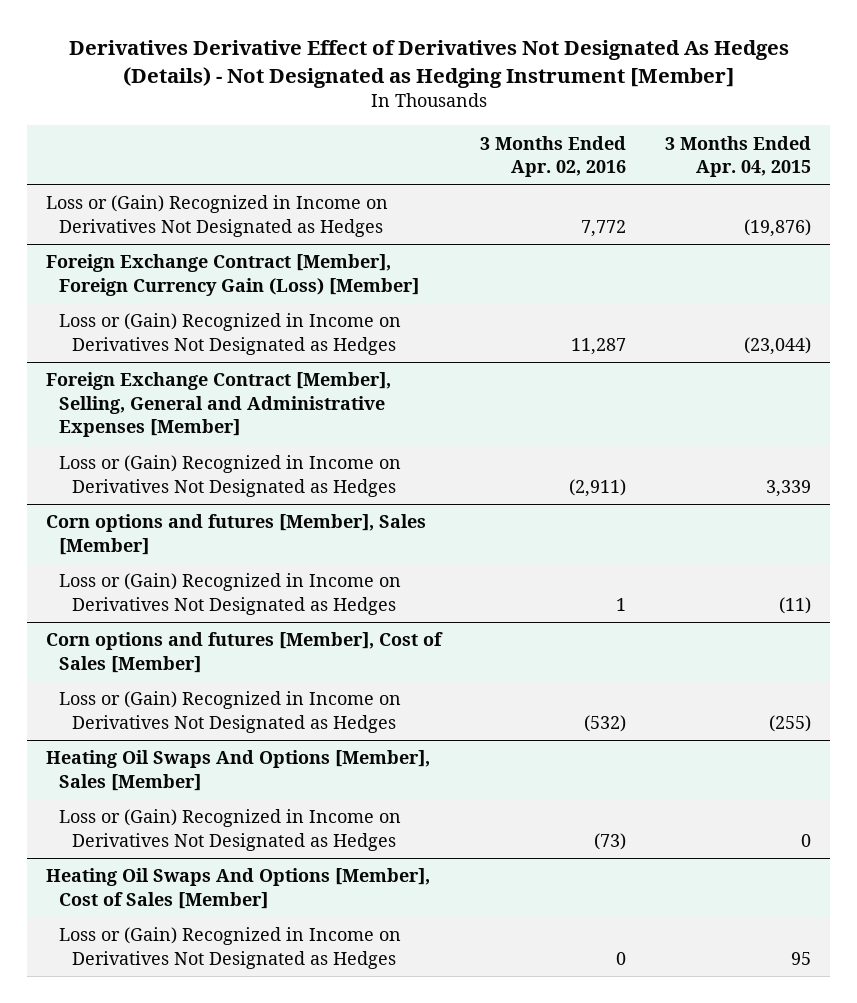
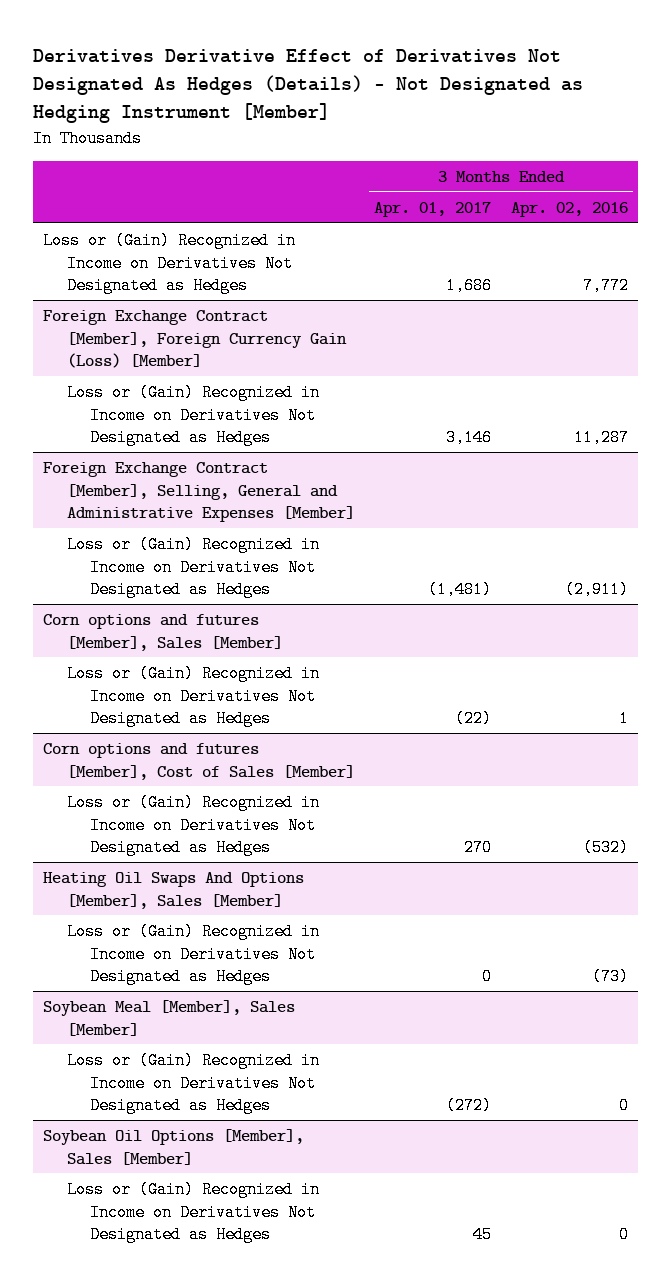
- | 3 Months Ended Apr. 02, 2016 | 3 Months Ended Apr. 04, 2015
+ | 3 Months Ended Apr. 01, 2017 | 3 Months Ended Apr. 02, 2016
- Heating Oil Swaps And Options [Member], Cost of Sales [Member]
+ Soybean Meal [Member], Sales [Member]
+ Soybean Oil Options [Member], Sales [Member]
+ Loss or (Gain) Recognized in Income on Derivatives Not Designated as Hedges | 45 | 0

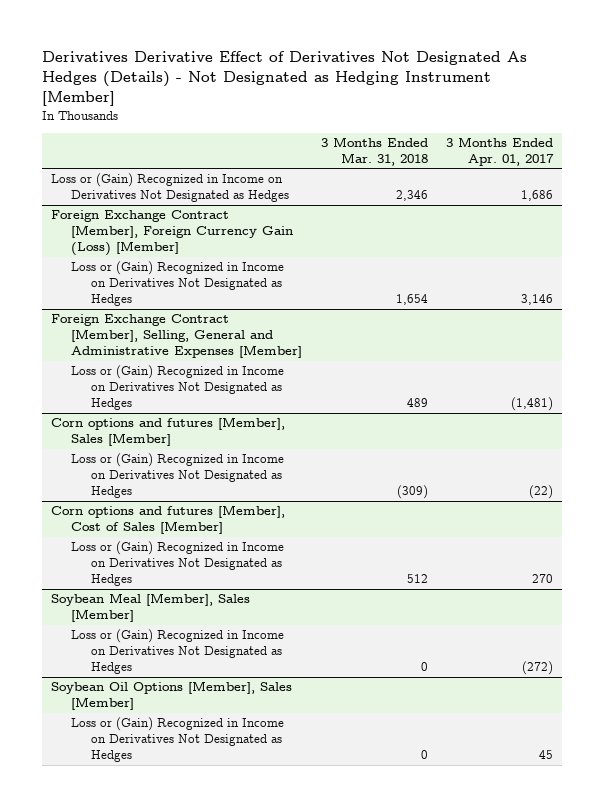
- | 3 Months Ended Apr. 01, 2017 | 3 Months Ended Apr. 02, 2016
+ | 3 Months Ended Mar. 31, 2018 | 3 Months Ended Apr. 01, 2017
- Heating Oil Swaps And Options [Member], Sales [Member]
- Loss or (Gain) Recognized in Income on Derivatives Not Designated as Hedges | 0 | (73)

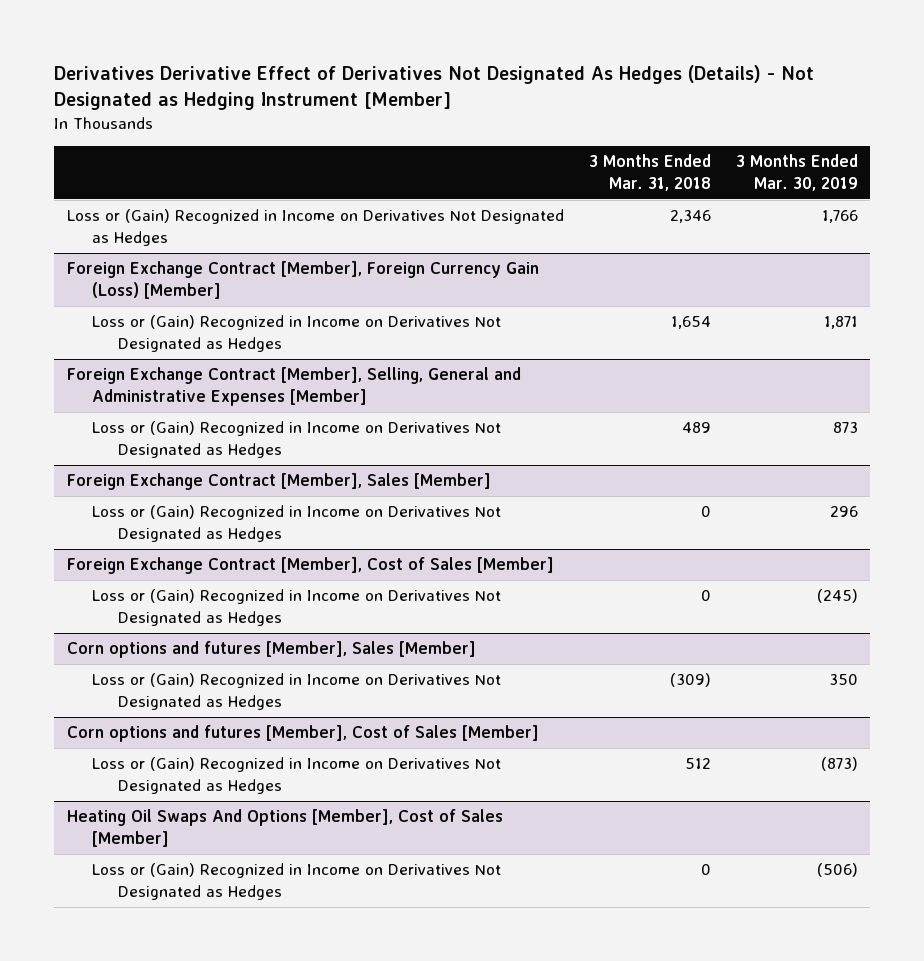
- | 3 Months Ended Mar. 31, 2018 | 3 Months Ended Apr. 01, 2017
+ | 3 Months Ended Mar. 31, 2018 | 3 Months Ended Mar. 30, 2019
+ Foreign Exchange Contract [Member], Sales [Member]
+ Loss or (Gain) Recognized in Income on Derivatives Not Designated as Hedges | 0 | 296
+ Foreign Exchange Contract [Member], Cost of Sales [Member]
+ Loss or (Gain) Recognized in Income on Derivatives Not Designated as Hedges | 0 | (245)
- Soybean Meal [Member], Sales [Member]
- Loss or (Gain) Recognized in Income on Derivatives Not Designated as Hedges | 0 | (272)
- Soybean Oil Options [Member], Sales [Member]
+ Heating Oil Swaps And Options [Member], Cost of Sales [Member]

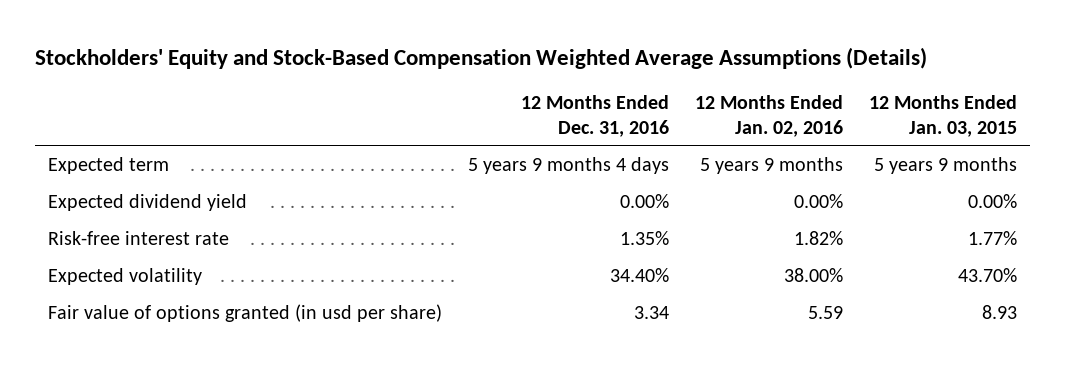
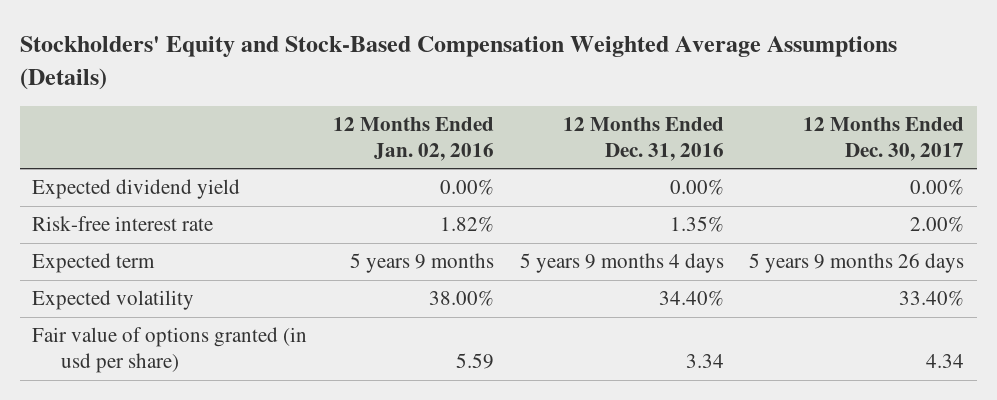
- | 12 Months Ended Dec. 31, 2016 | 12 Months Ended Jan. 02, 2016 | 12 Months Ended Jan. 03, 2015
+ | 12 Months Ended Jan. 02, 2016 | 12 Months Ended Dec. 31, 2016 | 12 Months Ended Dec. 30, 2017
moved down: Expected term | 5 years 9 months | 5 years 9 months 4 days | 5 years 9 months 26 days

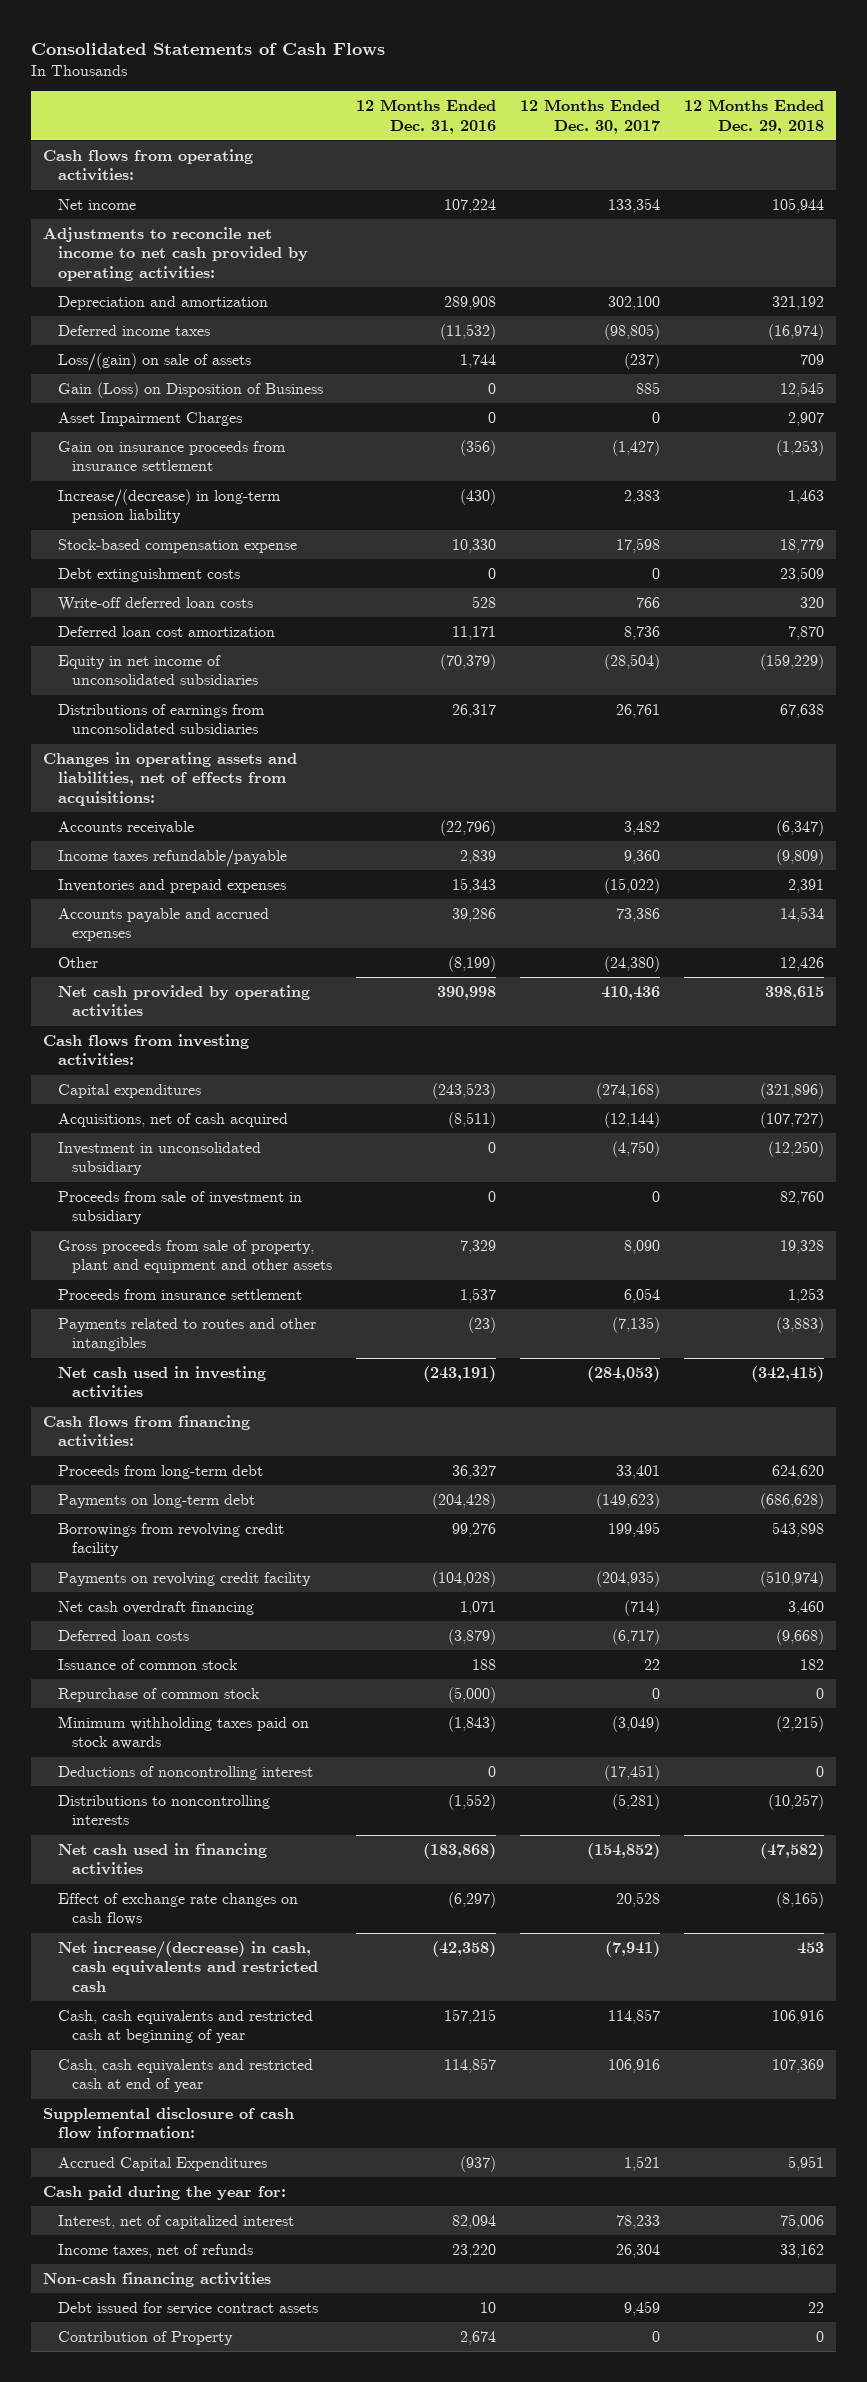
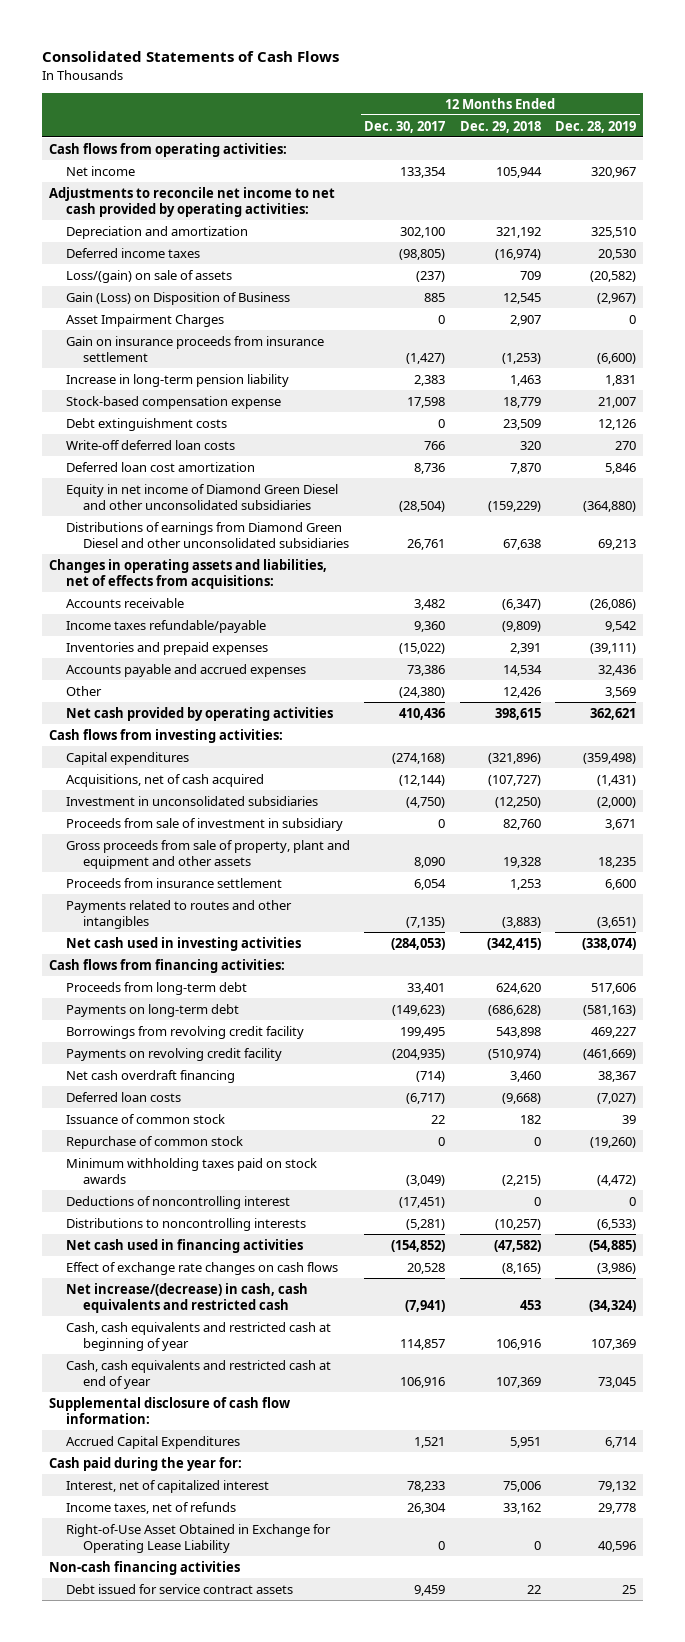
- | 12 Months Ended Dec. 31, 2016 | 12 Months Ended Dec. 30, 2017 | 12 Months Ended Dec. 29, 2018
+ | 12 Months Ended Dec. 30, 2017 | 12 Months Ended Dec. 29, 2018 | 12 Months Ended Dec. 28, 2019
- Increase/(decrease) in long-term pension liability | (430) | 2,383 | 1,463
+ Increase in long-term pension liability | 2,383 | 1,463 | 1,831
- Equity in net income of unconsolidated subsidiaries | (70,379) | (28,504) | (159,229)
- Distributions of earnings from unconsolidated subsidiaries | 26,317 | 26,761 | 67,638
+ Equity in net income of Diamond Green Diesel and other unconsolidated subsidiaries | (28,504) | (159,229) | (364,880)
+ Distributions of earnings from Diamond Green Diesel and other unconsolidated subsidiaries | 26,761 | 67,638 | 69,213
- Investment in unconsolidated subsidiary | 0 | (4,750) | (12,250)
+ Investment in unconsolidated subsidiaries | (4,750) | (12,250) | (2,000)
+ Right-of-Use Asset Obtained in Exchange for Operating Lease Liability | 0 | 0 | 40,596
- Contribution of Property | 2,674 | 0 | 0

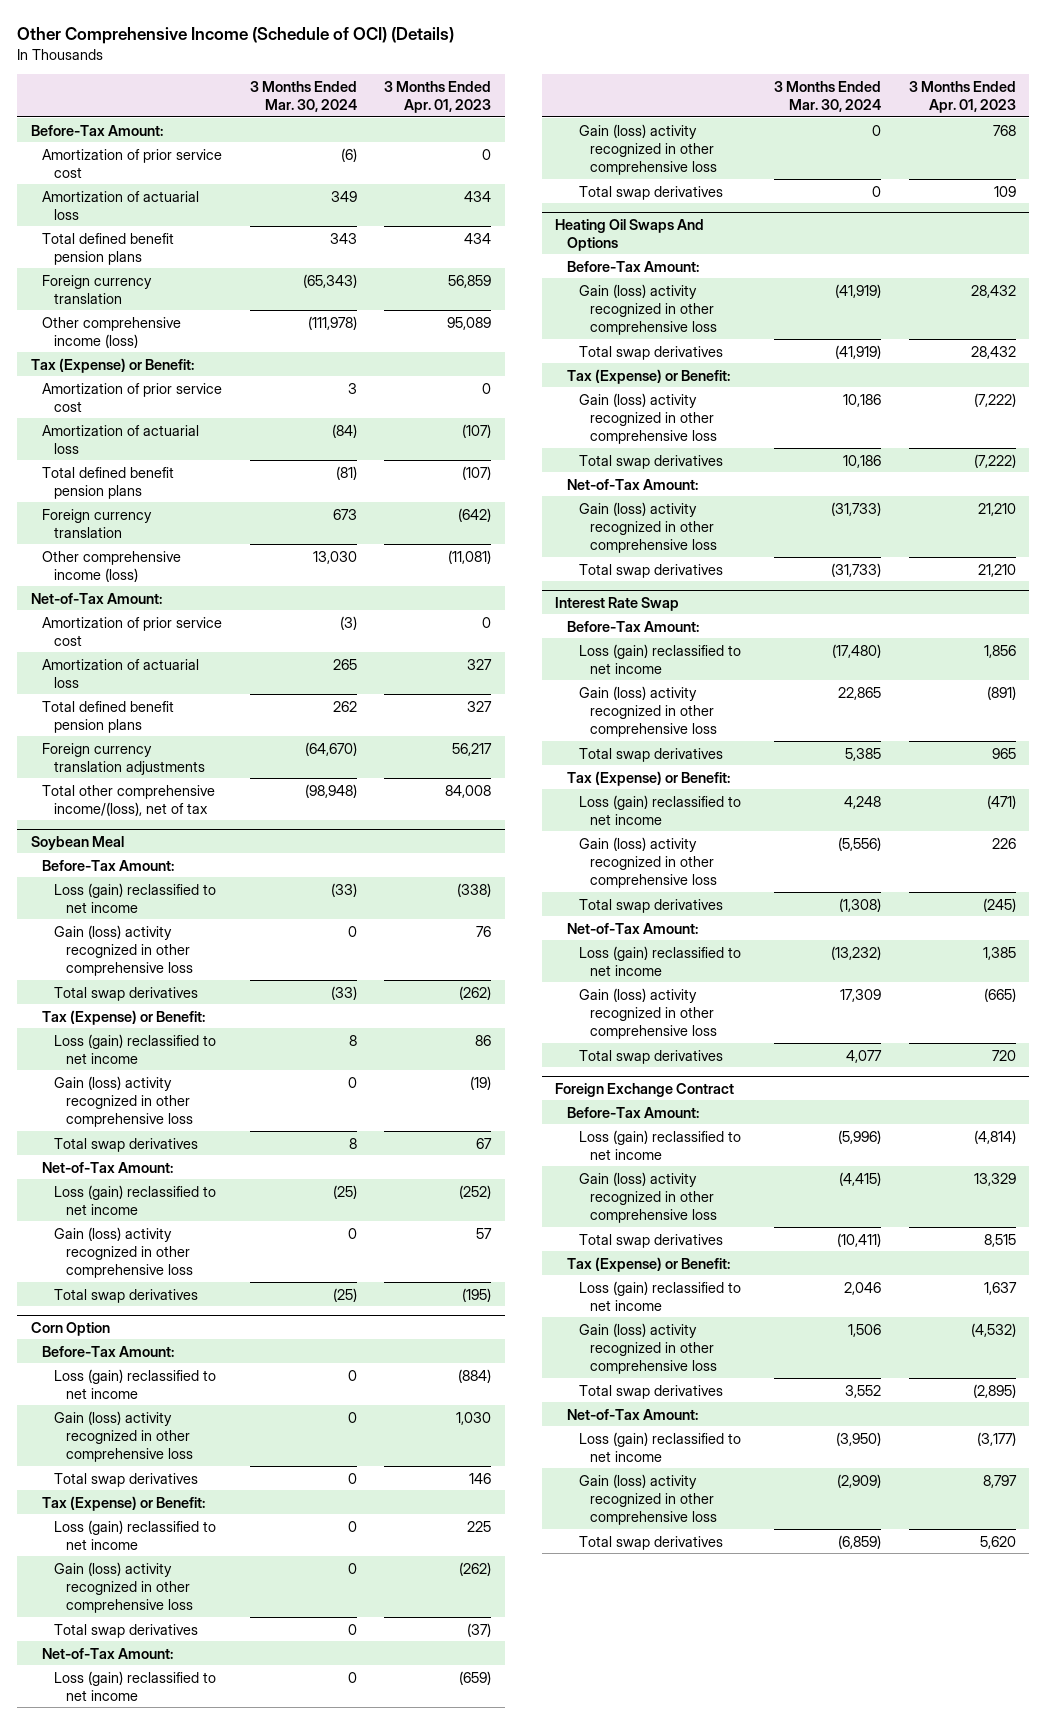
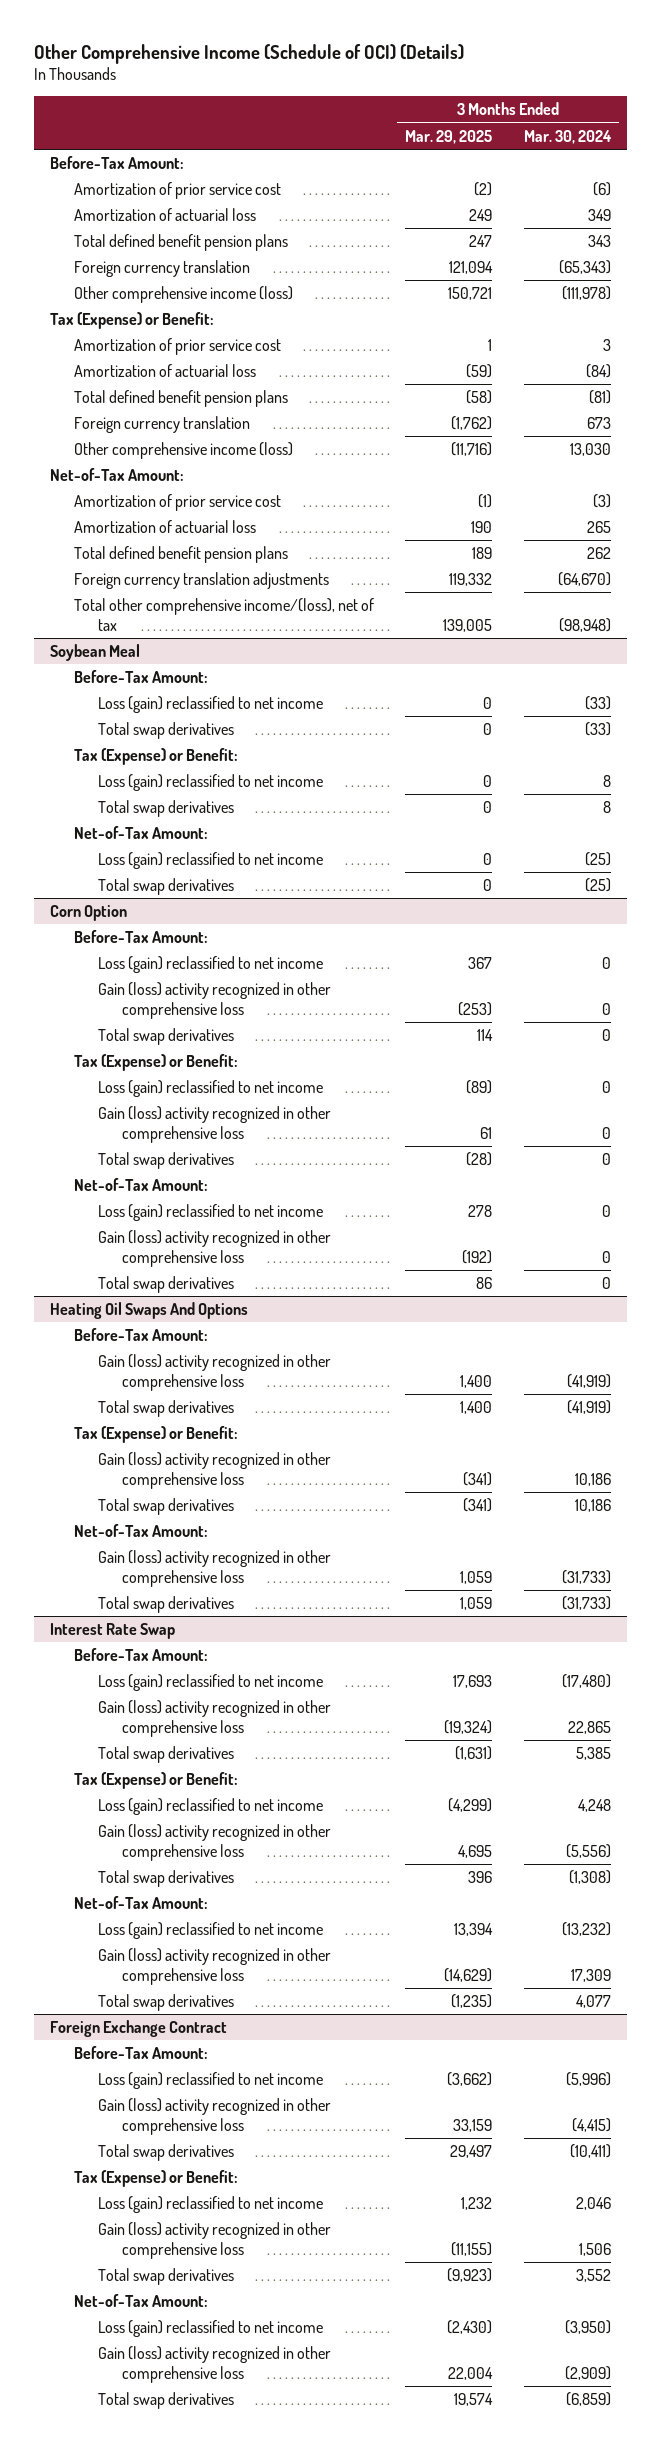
- | 3 Months Ended Mar. 30, 2024 | 3 Months Ended Apr. 01, 2023
+ | 3 Months Ended Mar. 29, 2025 | 3 Months Ended Mar. 30, 2024
@ Soybean Meal
- Gain (loss) activity recognized in other comprehensive loss | 0 | 76
- Gain (loss) activity recognized in other comprehensive loss | 0 | (19)
- Gain (loss) activity recognized in other comprehensive loss | 0 | 57

